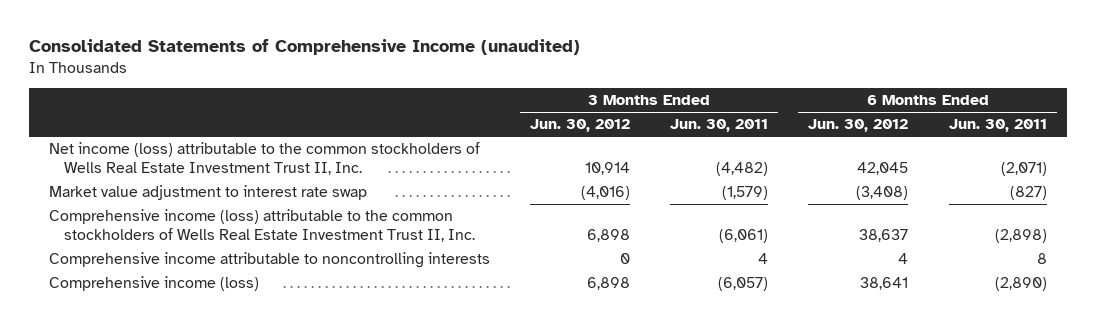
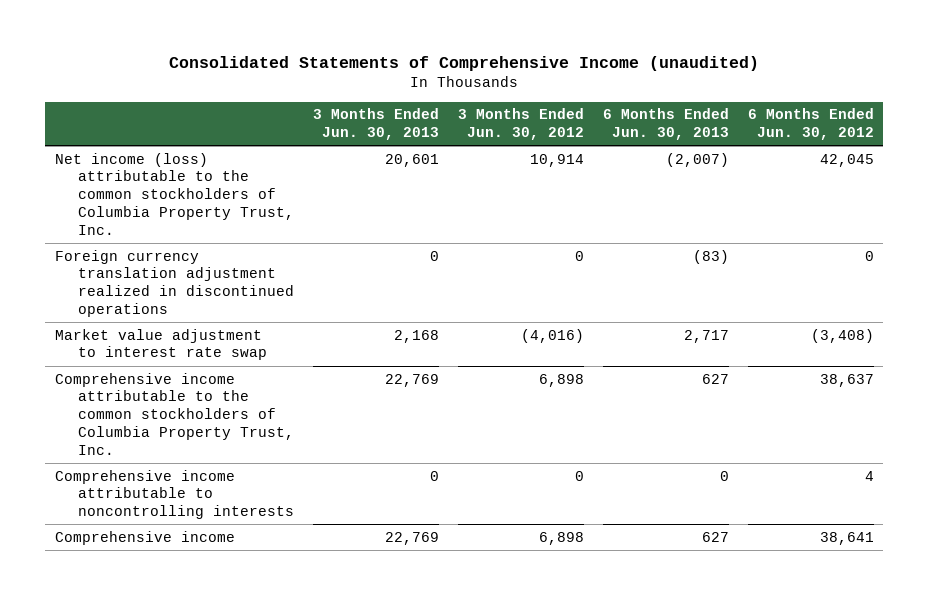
- | 3 Months Ended Jun. 30, 2012 | 3 Months Ended Jun. 30, 2011 | 6 Months Ended Jun. 30, 2012 | 6 Months Ended Jun. 30, 2011
+ | 3 Months Ended Jun. 30, 2013 | 3 Months Ended Jun. 30, 2012 | 6 Months Ended Jun. 30, 2013 | 6 Months Ended Jun. 30, 2012
- Net income (loss) attributable to the common stockholders of Wells Real Estate Investment Trust II, Inc. | 10,914 | (4,482) | 42,045 | (2,071)
+ Net income (loss) attributable to the common stockholders of Columbia Property Trust, Inc. | 20,601 | 10,914 | (2,007) | 42,045
+ Foreign currency translation adjustment realized in discontinued operations | 0 | 0 | (83) | 0
- Comprehensive income (loss) attributable to the common stockholders of Wells Real Estate Investment Trust II, Inc. | 6,898 | (6,061) | 38,637 | (2,898)
+ Comprehensive income attributable to the common stockholders of Columbia Property Trust, Inc. | 22,769 | 6,898 | 627 | 38,637
- Comprehensive income (loss) | 6,898 | (6,057) | 38,641 | (2,890)
+ Comprehensive income | 22,769 | 6,898 | 627 | 38,641

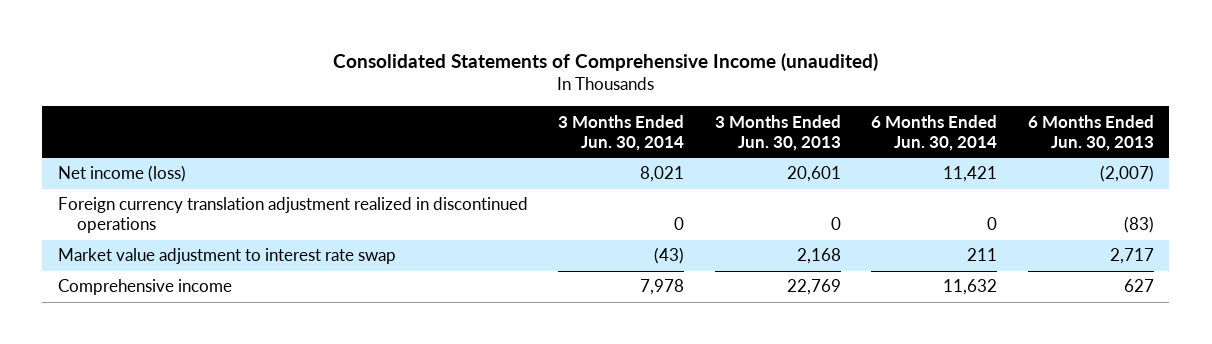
- | 3 Months Ended Jun. 30, 2013 | 3 Months Ended Jun. 30, 2012 | 6 Months Ended Jun. 30, 2013 | 6 Months Ended Jun. 30, 2012
+ | 3 Months Ended Jun. 30, 2014 | 3 Months Ended Jun. 30, 2013 | 6 Months Ended Jun. 30, 2014 | 6 Months Ended Jun. 30, 2013
- Net income (loss) attributable to the common stockholders of Columbia Property Trust, Inc. | 20,601 | 10,914 | (2,007) | 42,045
+ Net income (loss) | 8,021 | 20,601 | 11,421 | (2,007)
- Comprehensive income attributable to the common stockholders of Columbia Property Trust, Inc. | 22,769 | 6,898 | 627 | 38,637
- Comprehensive income attributable to noncontrolling interests | 0 | 0 | 0 | 4

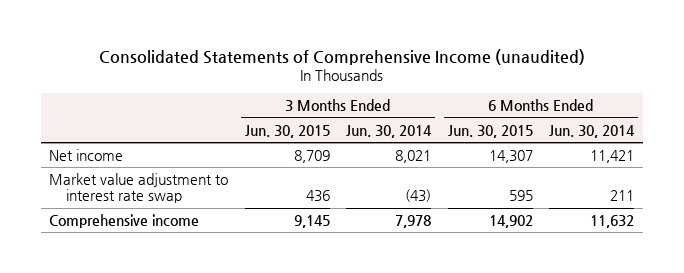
- | 3 Months Ended Jun. 30, 2014 | 3 Months Ended Jun. 30, 2013 | 6 Months Ended Jun. 30, 2014 | 6 Months Ended Jun. 30, 2013
+ | 3 Months Ended Jun. 30, 2015 | 3 Months Ended Jun. 30, 2014 | 6 Months Ended Jun. 30, 2015 | 6 Months Ended Jun. 30, 2014
- Net income (loss) | 8,021 | 20,601 | 11,421 | (2,007)
- Foreign currency translation adjustment realized in discontinued operations | 0 | 0 | 0 | (83)
+ Net income | 8,709 | 8,021 | 14,307 | 11,421

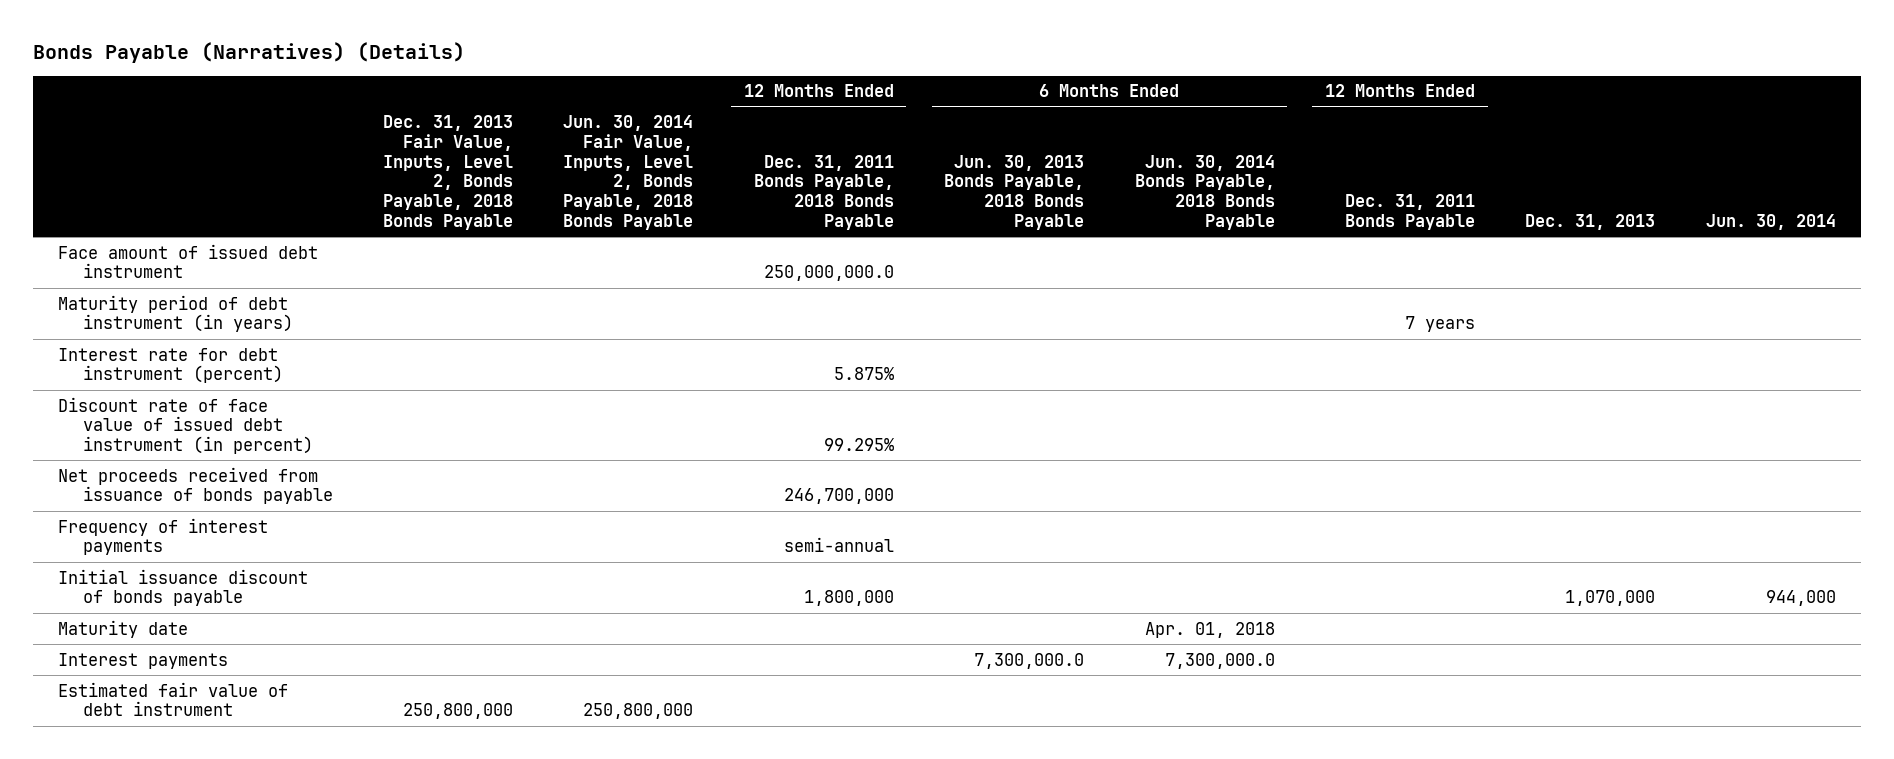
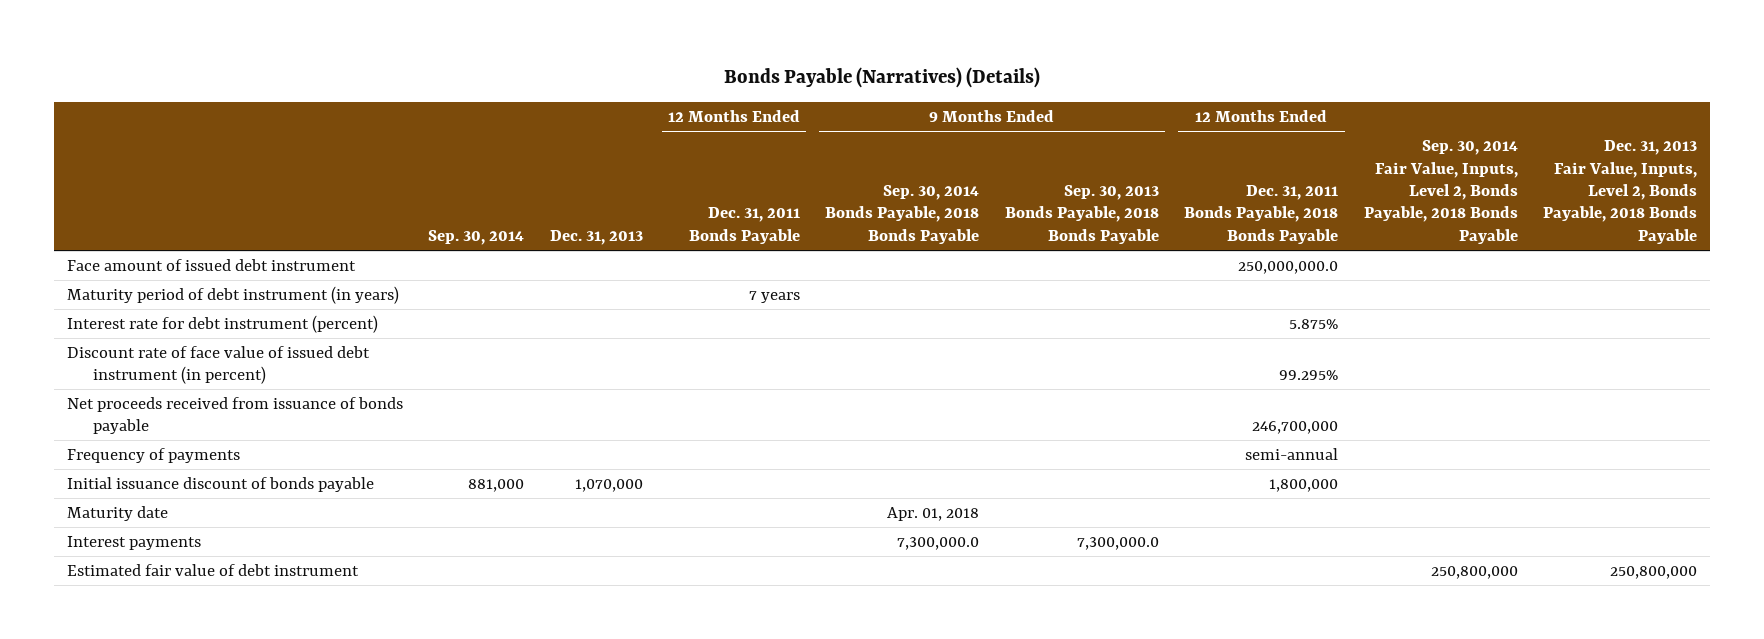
- | Dec. 31, 2013 Fair Value, Inputs, Level 2, Bonds Payable, 2018 Bonds Payable | Jun. 30, 2014 Fair Value, Inputs, Level 2, Bonds Payable, 2018 Bonds Payable | 12 Months Ended Dec. 31, 2011 Bonds Payable, 2018 Bonds Payable | 6 Months Ended Jun. 30, 2013 Bonds Payable, 2018 Bonds Payable | 6 Months Ended Jun. 30, 2014 Bonds Payable, 2018 Bonds Payable | 12 Months Ended Dec. 31, 2011 Bonds Payable | Dec. 31, 2013 | Jun. 30, 2014
+ | Sep. 30, 2014 | Dec. 31, 2013 | 12 Months Ended Dec. 31, 2011 Bonds Payable | 9 Months Ended Sep. 30, 2014 Bonds Payable, 2018 Bonds Payable | 9 Months Ended Sep. 30, 2013 Bonds Payable, 2018 Bonds Payable | 12 Months Ended Dec. 31, 2011 Bonds Payable, 2018 Bonds Payable | Sep. 30, 2014 Fair Value, Inputs, Level 2, Bonds Payable, 2018 Bonds Payable | Dec. 31, 2013 Fair Value, Inputs, Level 2, Bonds Payable, 2018 Bonds Payable
- Frequency of interest payments | | | semi-annual | | | | |
+ Frequency of payments | | | | | | semi-annual | |

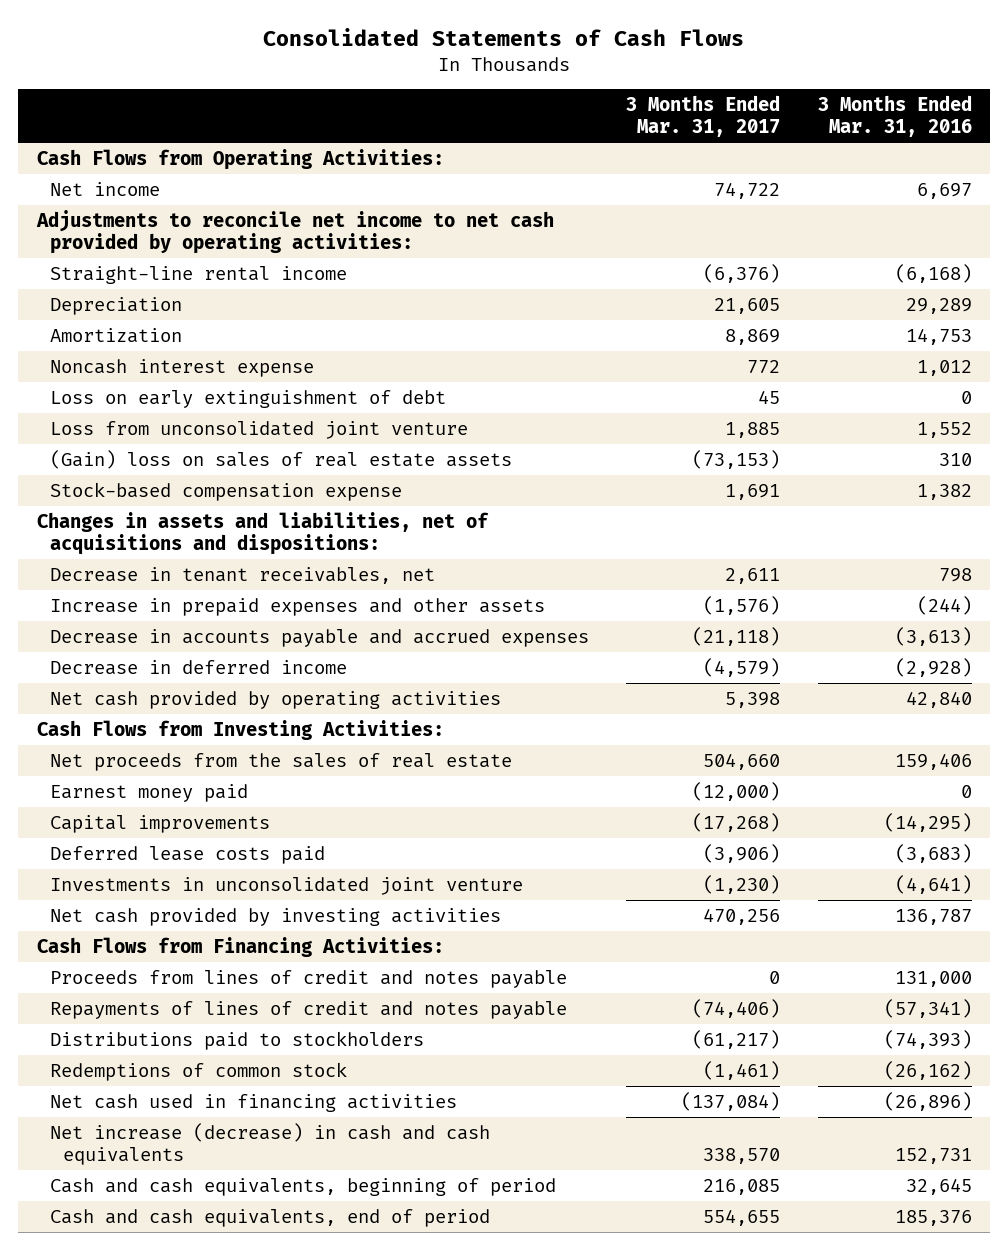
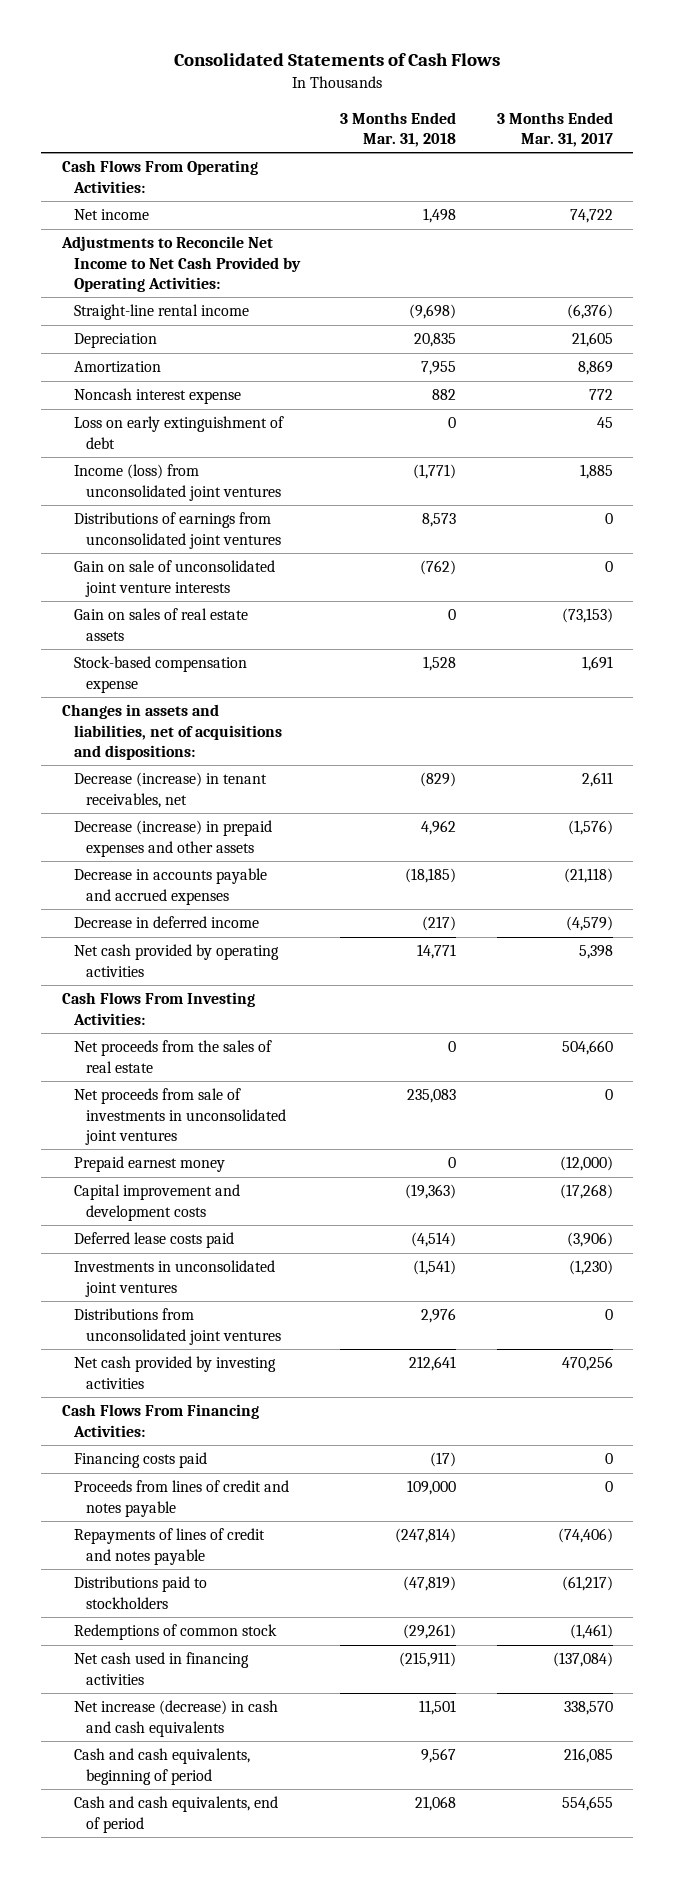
- | 3 Months Ended Mar. 31, 2017 | 3 Months Ended Mar. 31, 2016
+ | 3 Months Ended Mar. 31, 2018 | 3 Months Ended Mar. 31, 2017
- Cash Flows from Operating Activities:
+ Cash Flows From Operating Activities:
- Adjustments to reconcile net income to net cash provided by operating activities:
+ Adjustments to Reconcile Net Income to Net Cash Provided by Operating Activities:
- Loss from unconsolidated joint venture | 1,885 | 1,552
- (Gain) loss on sales of real estate assets | (73,153) | 310
+ Income (loss) from unconsolidated joint ventures | (1,771) | 1,885
+ Distributions of earnings from unconsolidated joint ventures | 8,573 | 0
+ Gain on sale of unconsolidated joint venture interests | (762) | 0
+ Gain on sales of real estate assets | 0 | (73,153)
- Decrease in tenant receivables, net | 2,611 | 798
- Increase in prepaid expenses and other assets | (1,576) | (244)
+ Decrease (increase) in tenant receivables, net | (829) | 2,611
+ Decrease (increase) in prepaid expenses and other assets | 4,962 | (1,576)
- Cash Flows from Investing Activities:
+ Cash Flows From Investing Activities:
- Earnest money paid | (12,000) | 0
- Capital improvements | (17,268) | (14,295)
+ Net proceeds from sale of investments in unconsolidated joint ventures | 235,083 | 0
+ Prepaid earnest money | 0 | (12,000)
+ Capital improvement and development costs | (19,363) | (17,268)
- Investments in unconsolidated joint venture | (1,230) | (4,641)
+ Investments in unconsolidated joint ventures | (1,541) | (1,230)
+ Distributions from unconsolidated joint ventures | 2,976 | 0
- Cash Flows from Financing Activities:
+ Cash Flows From Financing Activities:
+ Financing costs paid | (17) | 0

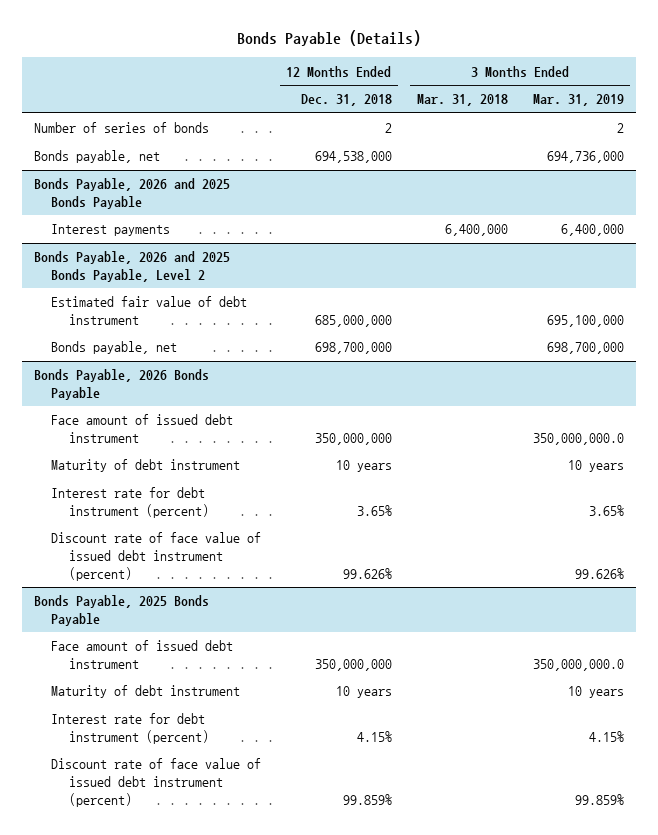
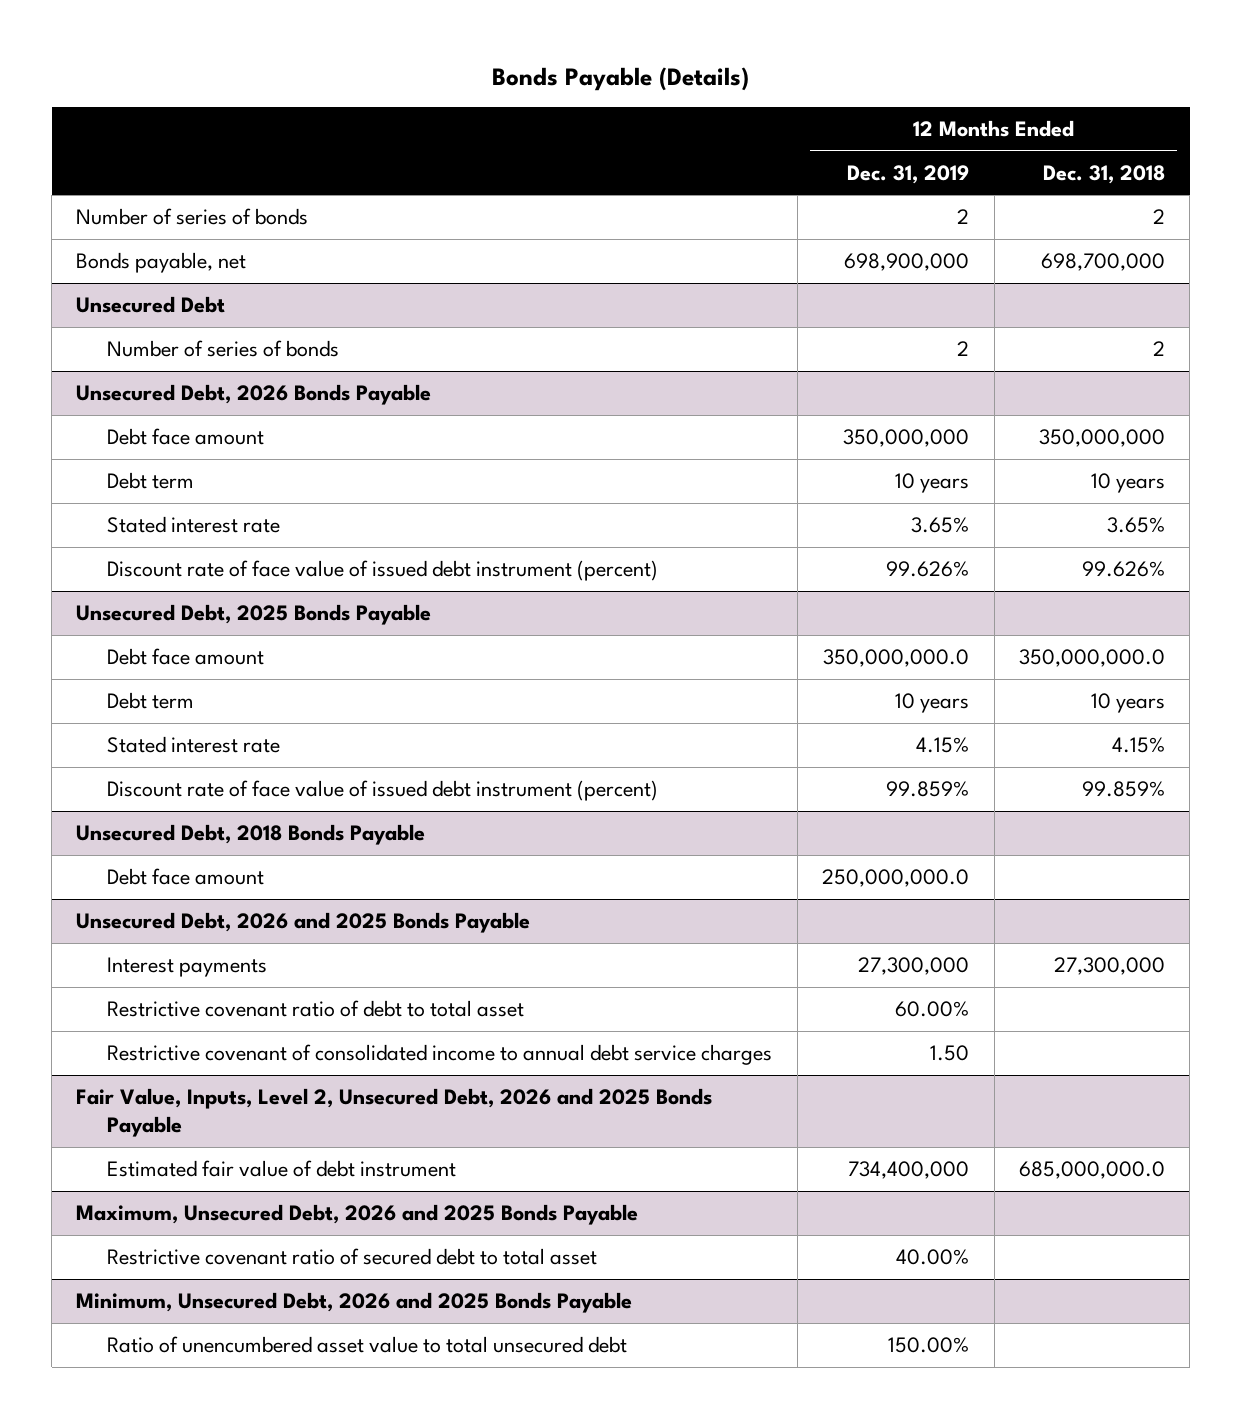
- | 12 Months Ended Dec. 31, 2018 | 3 Months Ended Mar. 31, 2018 | 3 Months Ended Mar. 31, 2019
+ | 12 Months Ended Dec. 31, 2019 | 12 Months Ended Dec. 31, 2018
- Bonds payable, net | 694,538,000 | | 694,736,000
- Bonds Payable, 2026 and 2025 Bonds Payable
- Interest payments | | 6,400,000 | 6,400,000
- Bonds Payable, 2026 and 2025 Bonds Payable, Level 2
- Estimated fair value of debt instrument | 685,000,000 | | 695,100,000
- Bonds Payable, 2026 Bonds Payable
- Face amount of issued debt instrument | 350,000,000 | | 350,000,000.0
- Maturity of debt instrument | 10 years | | 10 years
- Interest rate for debt instrument (percent) | 3.65% | | 3.65%
+ Unsecured Debt
+ Number of series of bonds | 2 | 2
+ Unsecured Debt, 2026 Bonds Payable
+ Debt face amount | 350,000,000 | 350,000,000
+ Debt term | 10 years | 10 years
+ Stated interest rate | 3.65% | 3.65%
- Bonds Payable, 2025 Bonds Payable
- Face amount of issued debt instrument | 350,000,000 | | 350,000,000.0
- Maturity of debt instrument | 10 years | | 10 years
- Interest rate for debt instrument (percent) | 4.15% | | 4.15%
+ Unsecured Debt, 2025 Bonds Payable
+ Debt face amount | 350,000,000.0 | 350,000,000.0
+ Debt term | 10 years | 10 years
+ Stated interest rate | 4.15% | 4.15%
+ Unsecured Debt, 2018 Bonds Payable
+ Debt face amount | 250,000,000.0 |
+ Unsecured Debt, 2026 and 2025 Bonds Payable
+ Interest payments | 27,300,000 | 27,300,000
+ Restrictive covenant ratio of debt to total asset | 60.00% |
+ Restrictive covenant of consolidated income to annual debt service charges | 1.50 |
+ Fair Value, Inputs, Level 2, Unsecured Debt, 2026 and 2025 Bonds Payable
+ Estimated fair value of debt instrument | 734,400,000 | 685,000,000.0
+ Maximum, Unsecured Debt, 2026 and 2025 Bonds Payable
+ Restrictive covenant ratio of secured debt to total asset | 40.00% |
+ Minimum, Unsecured Debt, 2026 and 2025 Bonds Payable
+ Ratio of unencumbered asset value to total unsecured debt | 150.00% |

